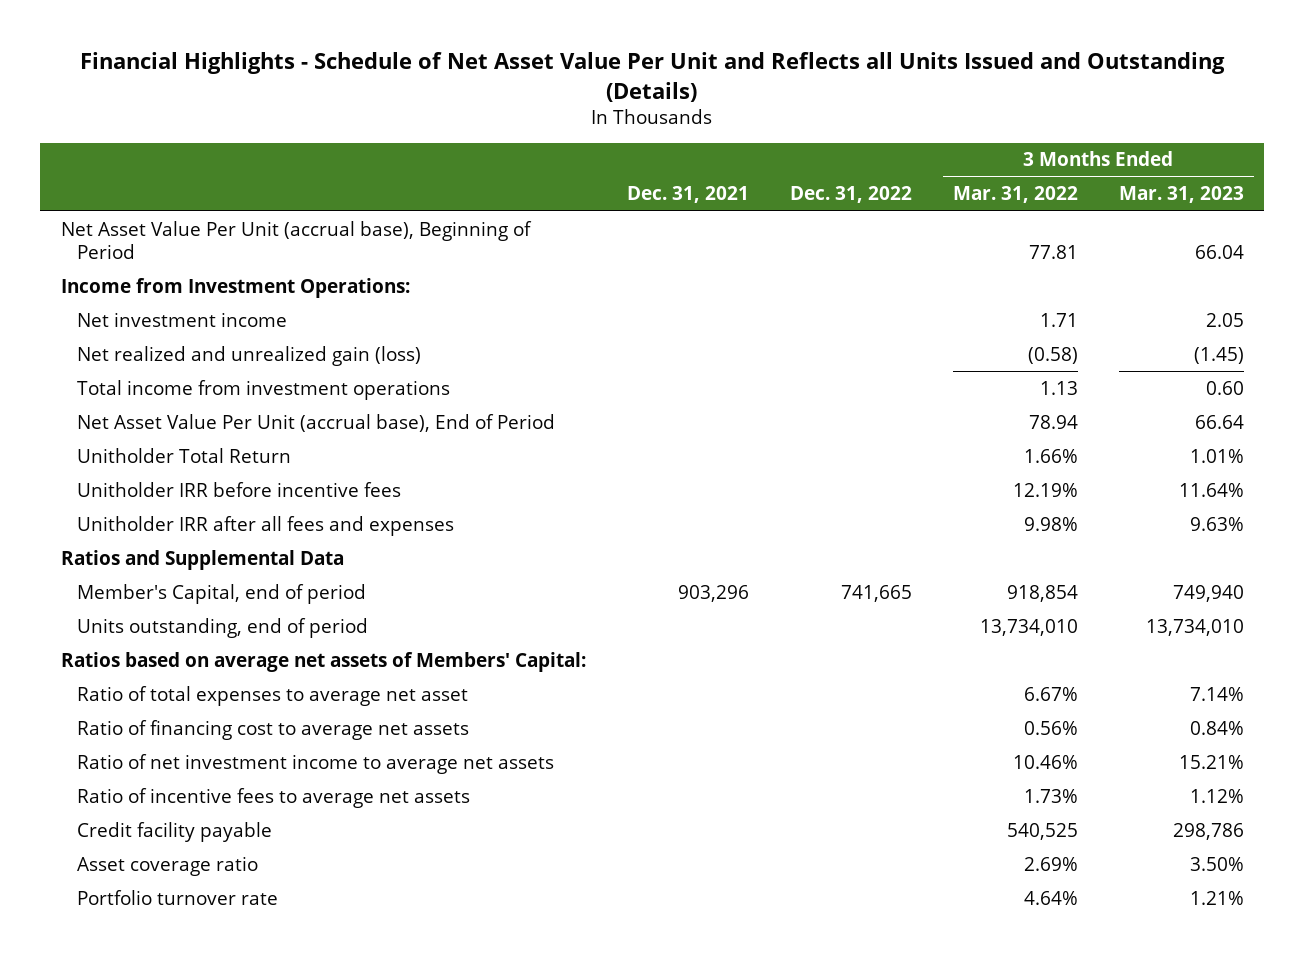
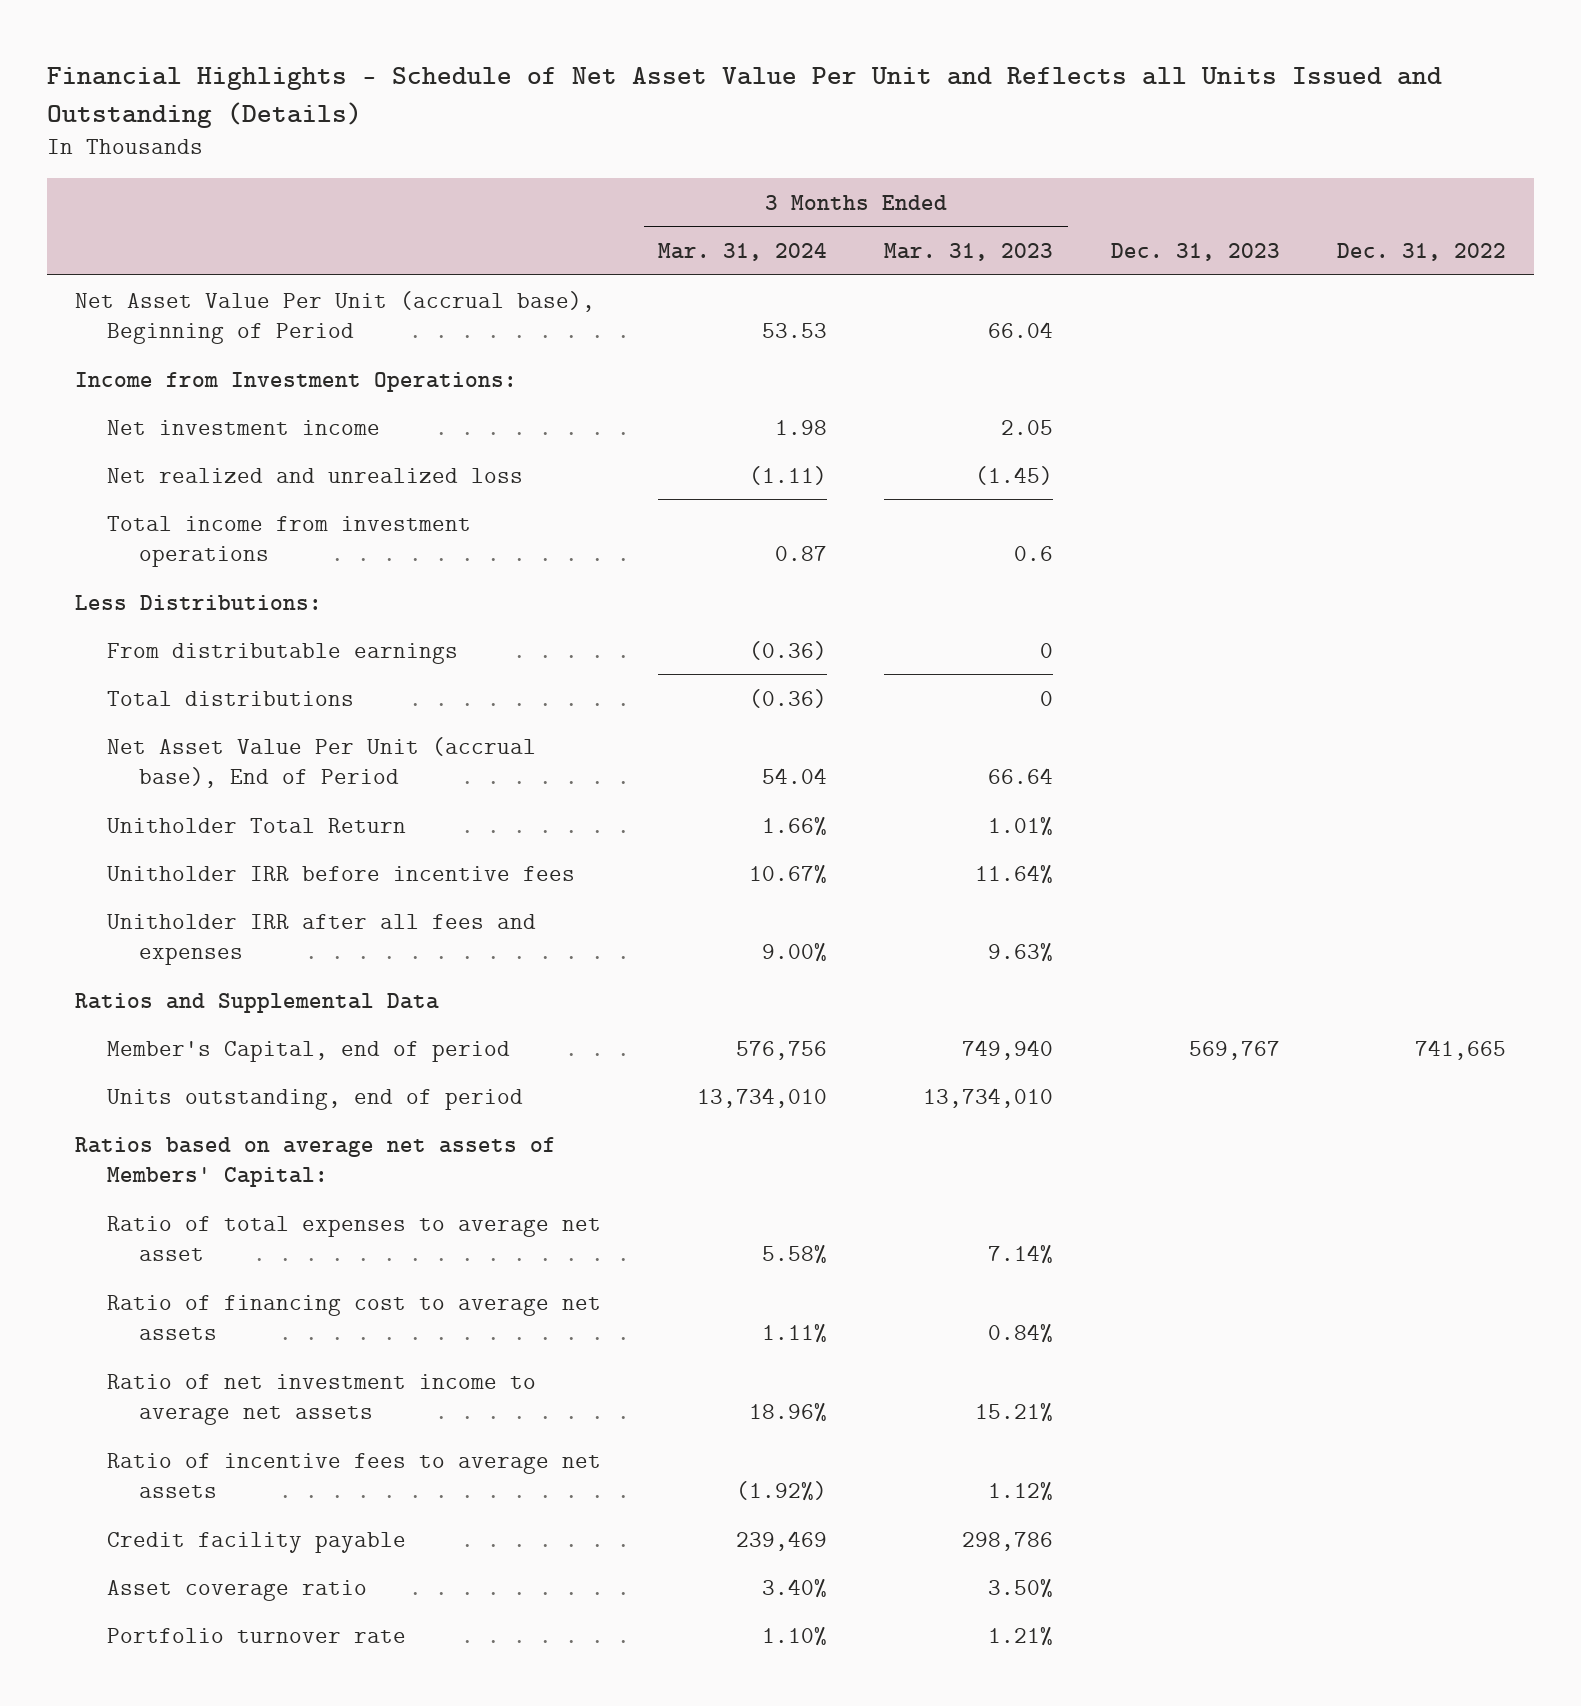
- | Dec. 31, 2021 | Dec. 31, 2022 | 3 Months Ended Mar. 31, 2022 | 3 Months Ended Mar. 31, 2023
+ | 3 Months Ended Mar. 31, 2024 | 3 Months Ended Mar. 31, 2023 | Dec. 31, 2023 | Dec. 31, 2022
- Net realized and unrealized gain (loss) | | | (0.58) | (1.45)
- Total income from investment operations | | | 1.13 | 0.60
+ Net realized and unrealized loss | (1.11) | (1.45) | |
+ Total income from investment operations | 0.87 | 0.6 | |
+ Less Distributions:
+ From distributable earnings | (0.36) | 0 | |
+ Total distributions | (0.36) | 0 | |

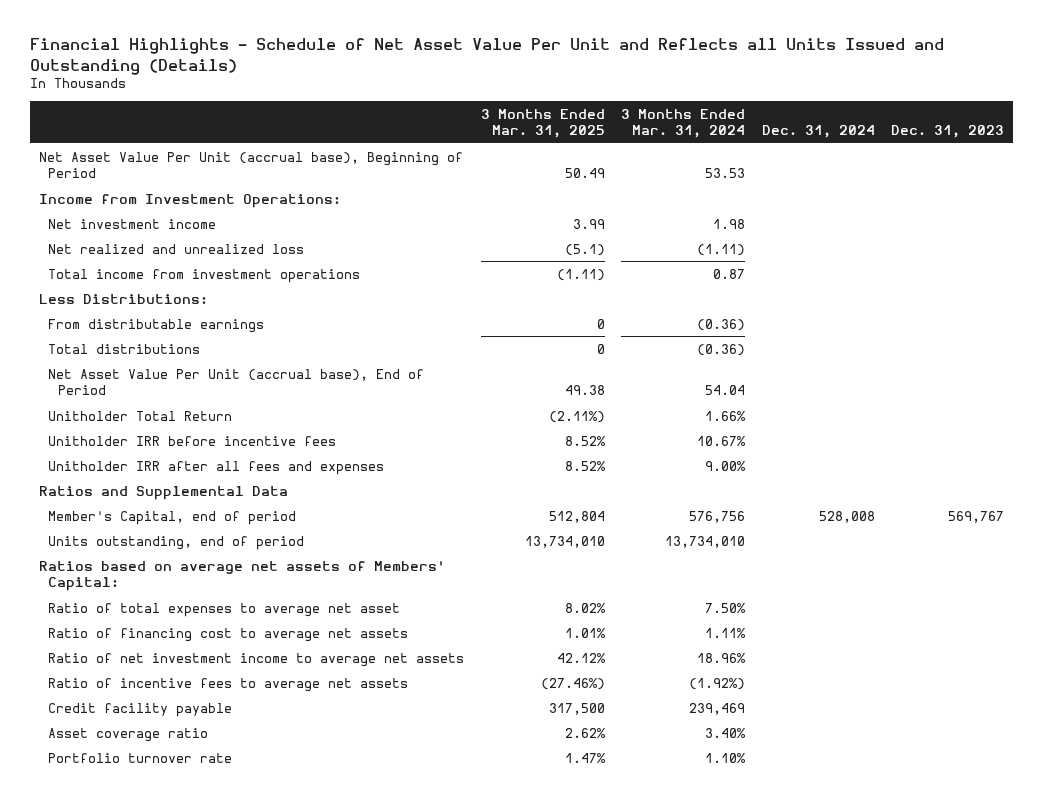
- | 3 Months Ended Mar. 31, 2024 | 3 Months Ended Mar. 31, 2023 | Dec. 31, 2023 | Dec. 31, 2022
+ | 3 Months Ended Mar. 31, 2025 | 3 Months Ended Mar. 31, 2024 | Dec. 31, 2024 | Dec. 31, 2023
- Ratio of total expenses to average net asset | 5.58% | 7.14% | |
+ Ratio of total expenses to average net asset | 8.02% | 7.50% | |

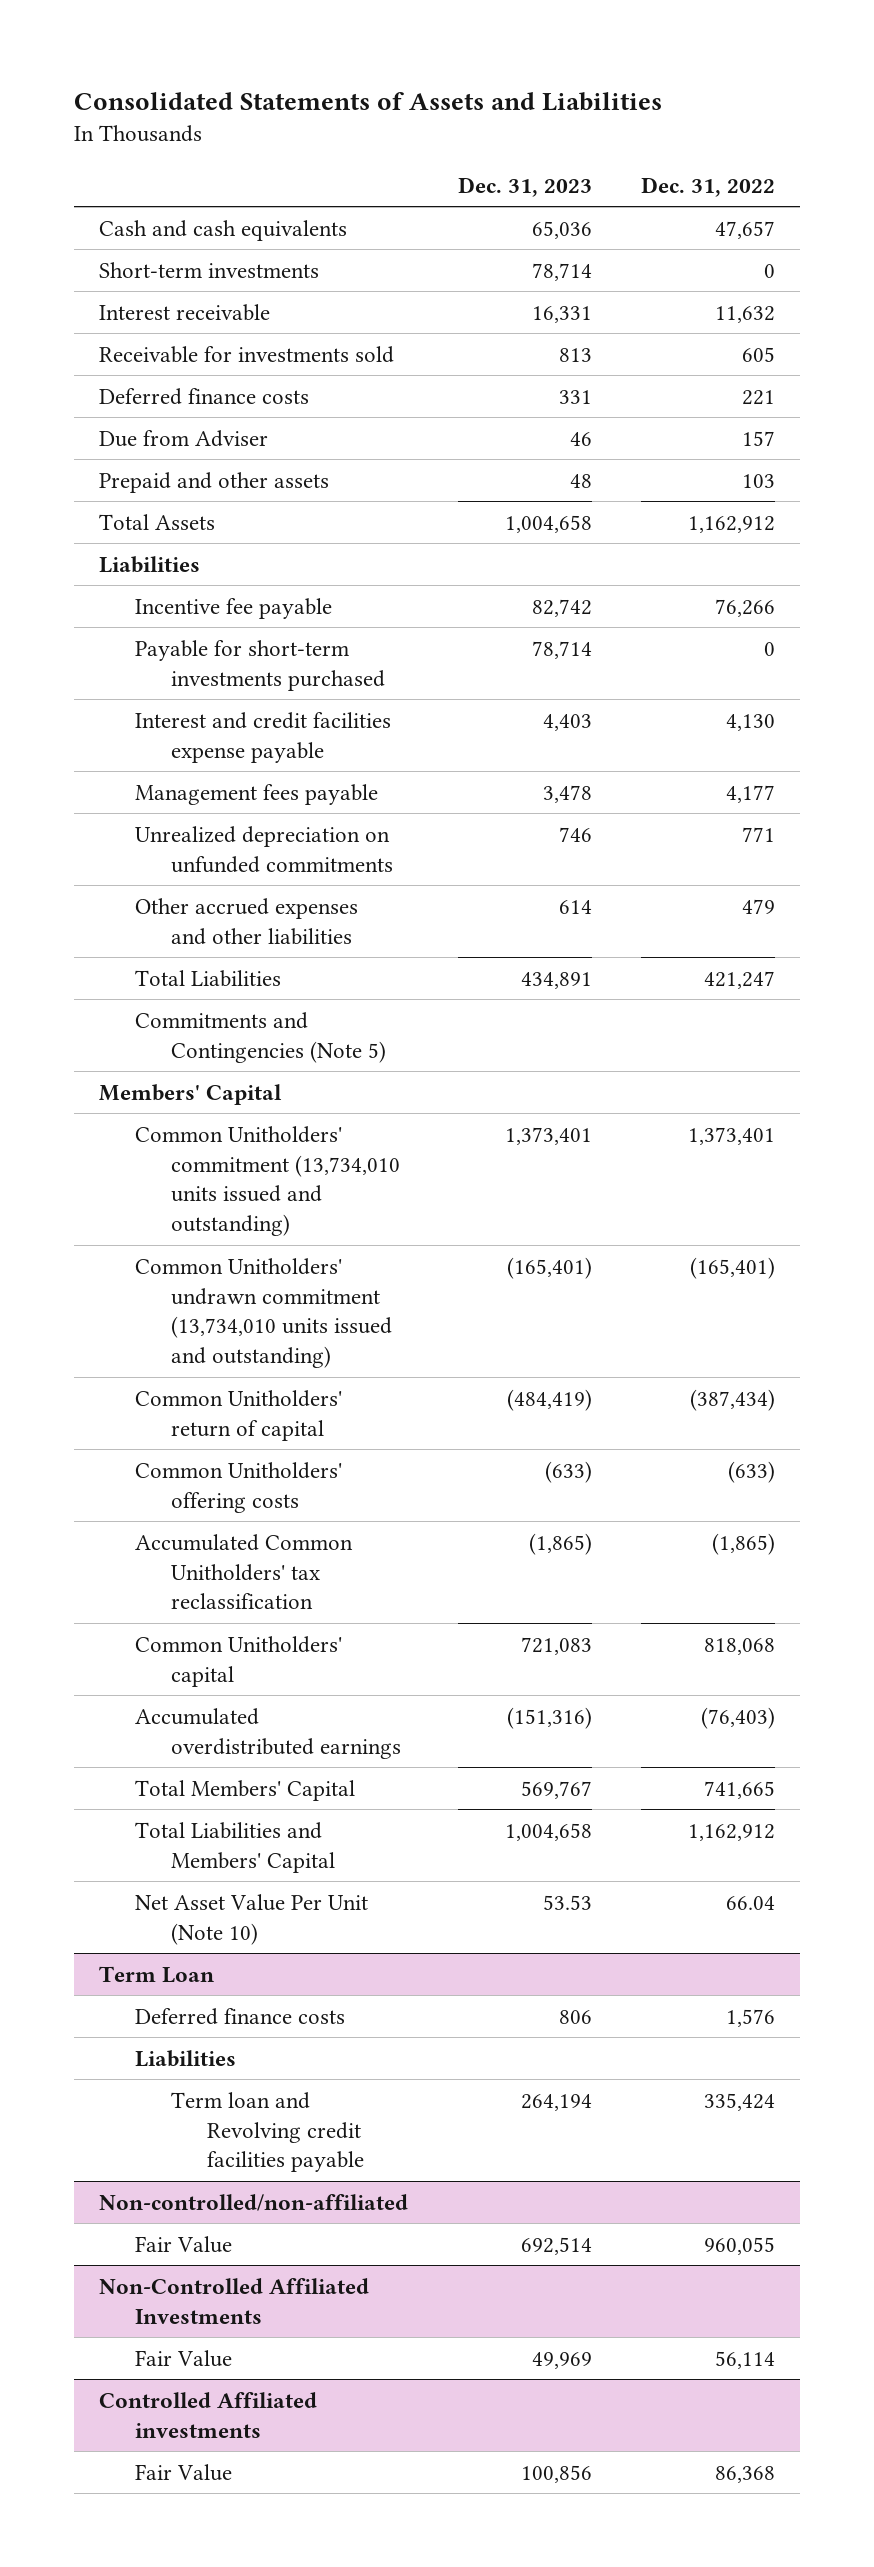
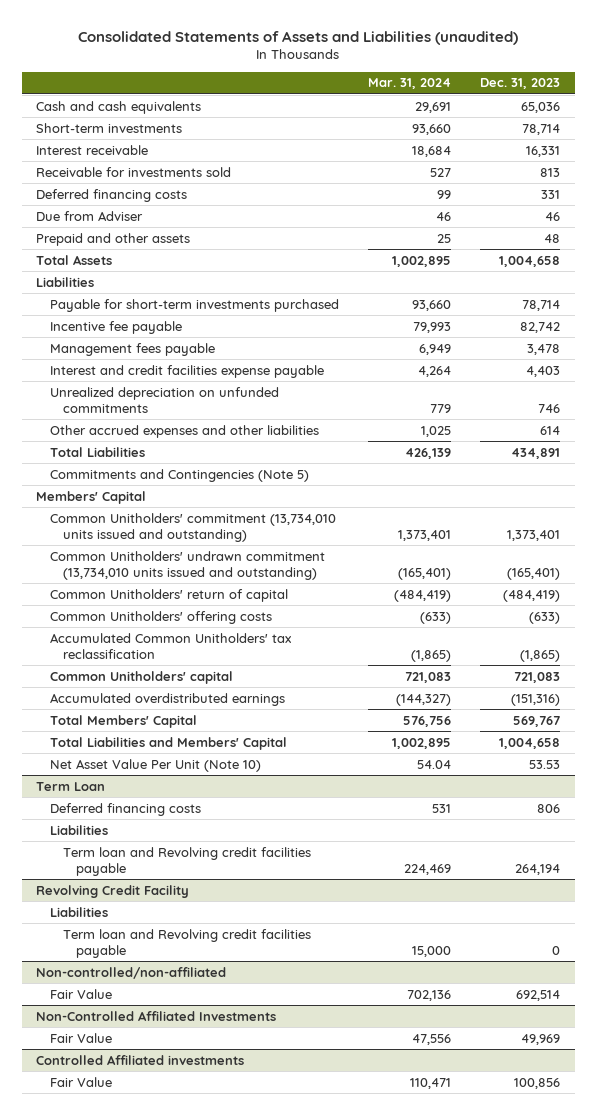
- Consolidated Statements of Assets and Liabilities
+ Consolidated Statements of Assets and Liabilities (unaudited)
- | Dec. 31, 2023 | Dec. 31, 2022
+ | Mar. 31, 2024 | Dec. 31, 2023
- Deferred finance costs | 331 | 221
+ Deferred financing costs | 99 | 331
moved down: Incentive fee payable | 79,993 | 82,742
moved down: Interest and credit facilities expense payable | 4,264 | 4,403
@ Term Loan
- Deferred finance costs | 806 | 1,576
+ Deferred financing costs | 531 | 806
+ Revolving Credit Facility
+ Liabilities
+ Term loan and Revolving credit facilities payable | 15,000 | 0

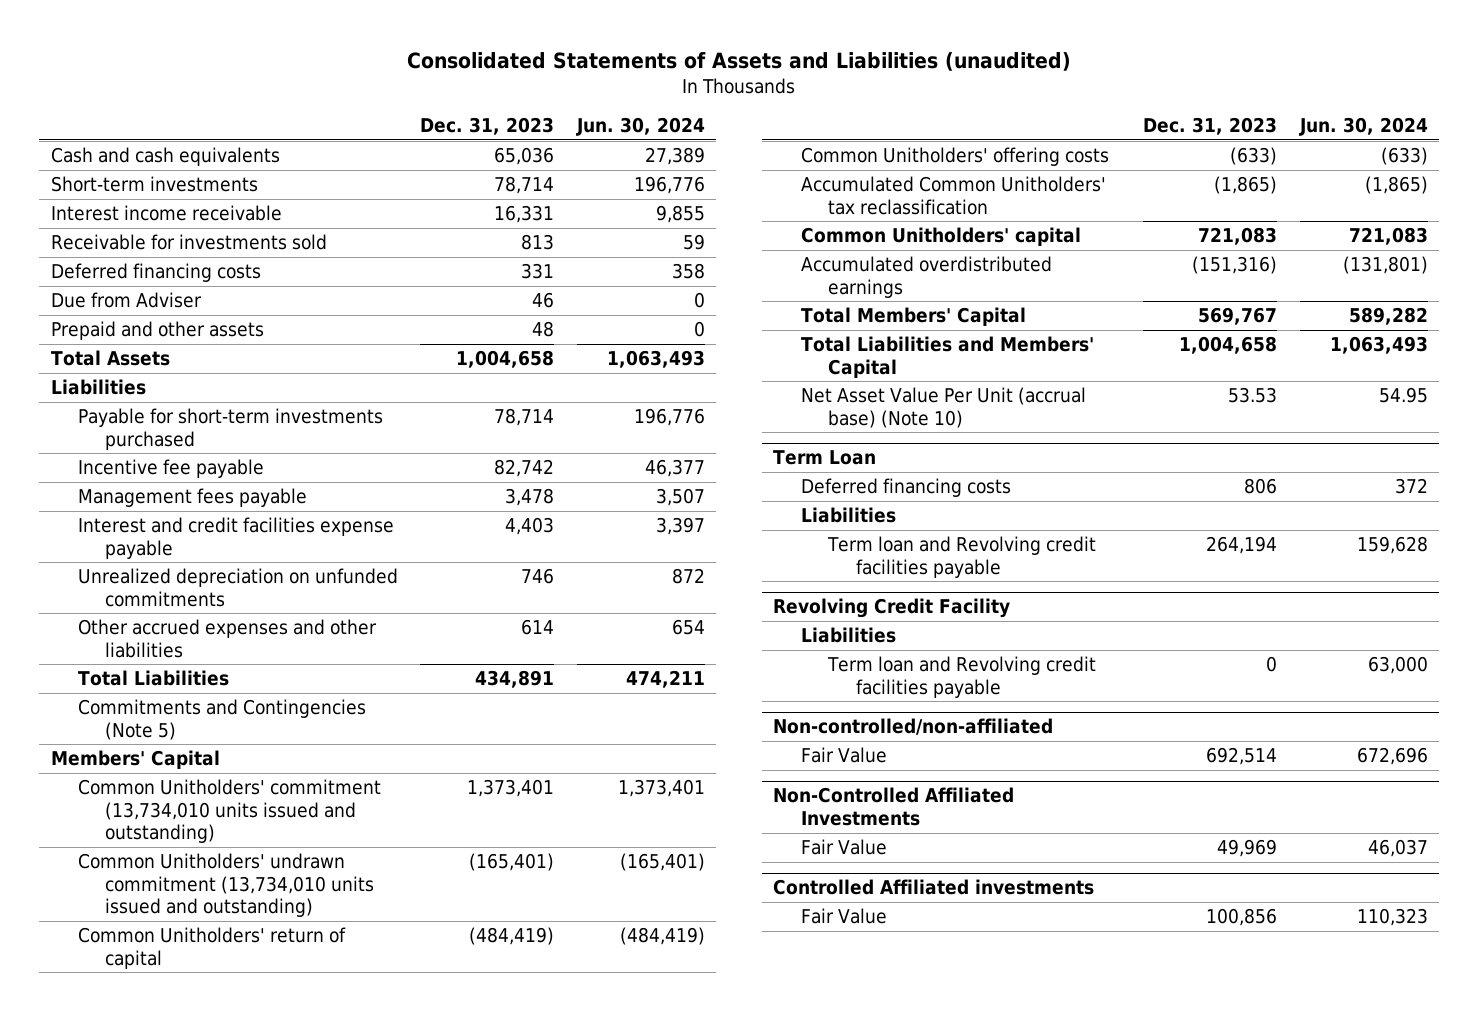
- | Mar. 31, 2024 | Dec. 31, 2023
+ | Dec. 31, 2023 | Jun. 30, 2024
- Interest receivable | 18,684 | 16,331
+ Interest income receivable | 16,331 | 9,855
- Net Asset Value Per Unit (Note 10) | 54.04 | 53.53
+ Net Asset Value Per Unit (accrual base) (Note 10) | 53.53 | 54.95

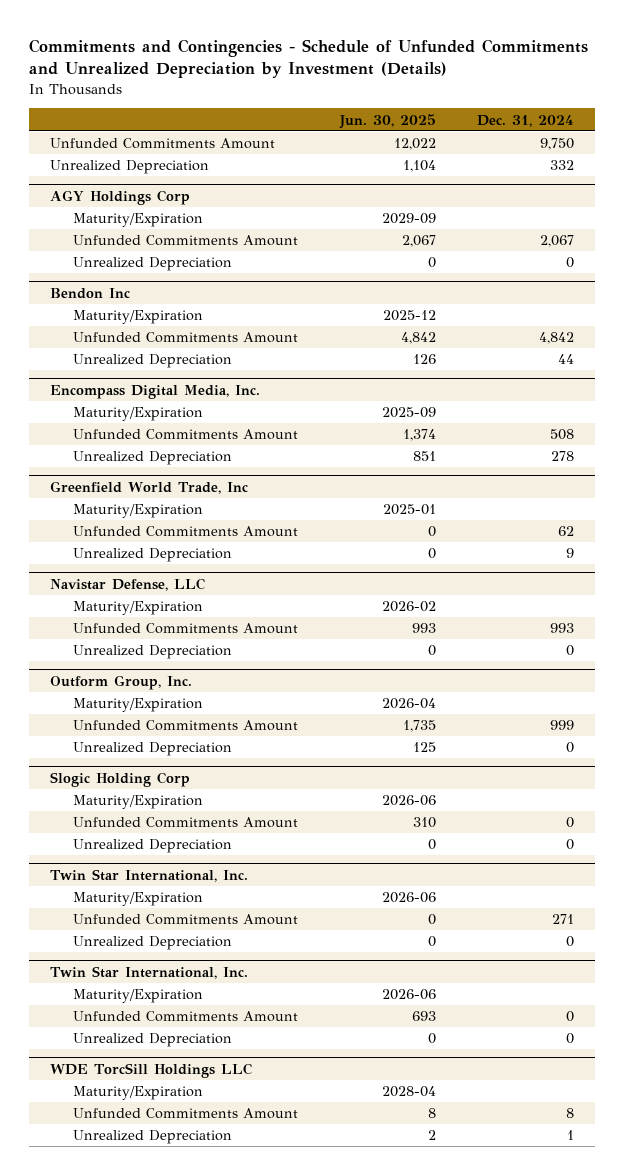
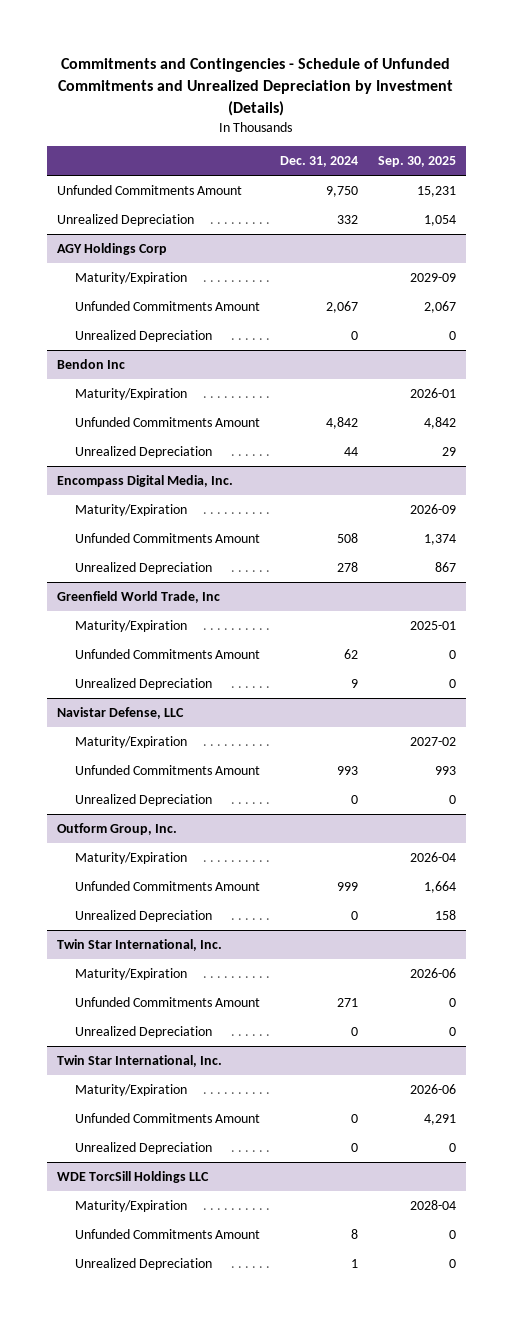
- | Jun. 30, 2025 | Dec. 31, 2024
+ | Dec. 31, 2024 | Sep. 30, 2025
- Slogic Holding Corp
- Maturity/Expiration | 2026-06 |
- Unfunded Commitments Amount | 310 | 0
- Unrealized Depreciation | 0 | 0

